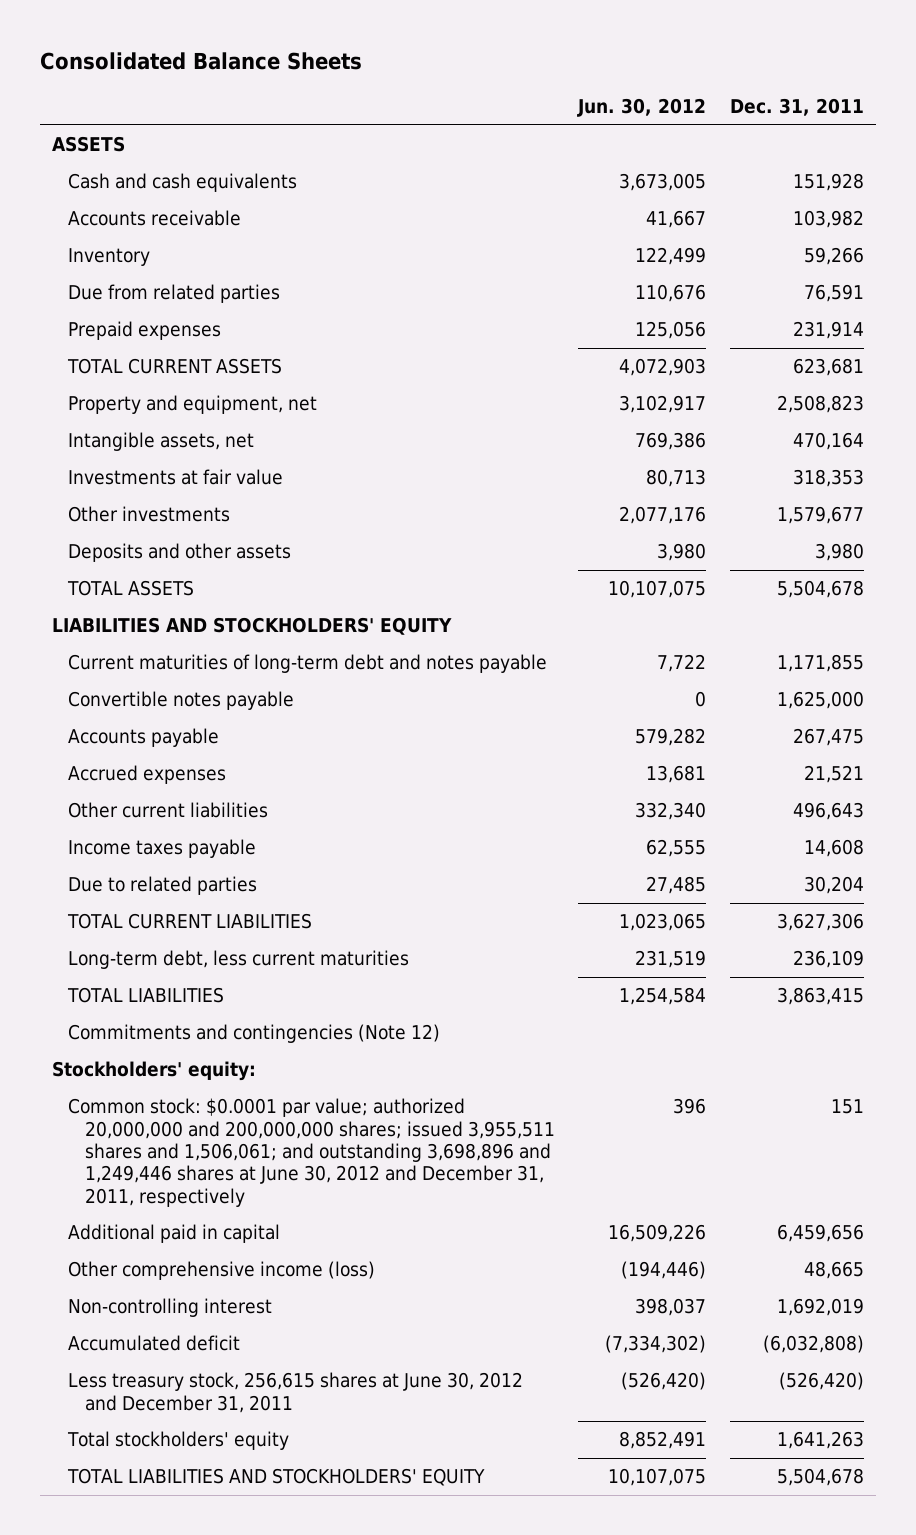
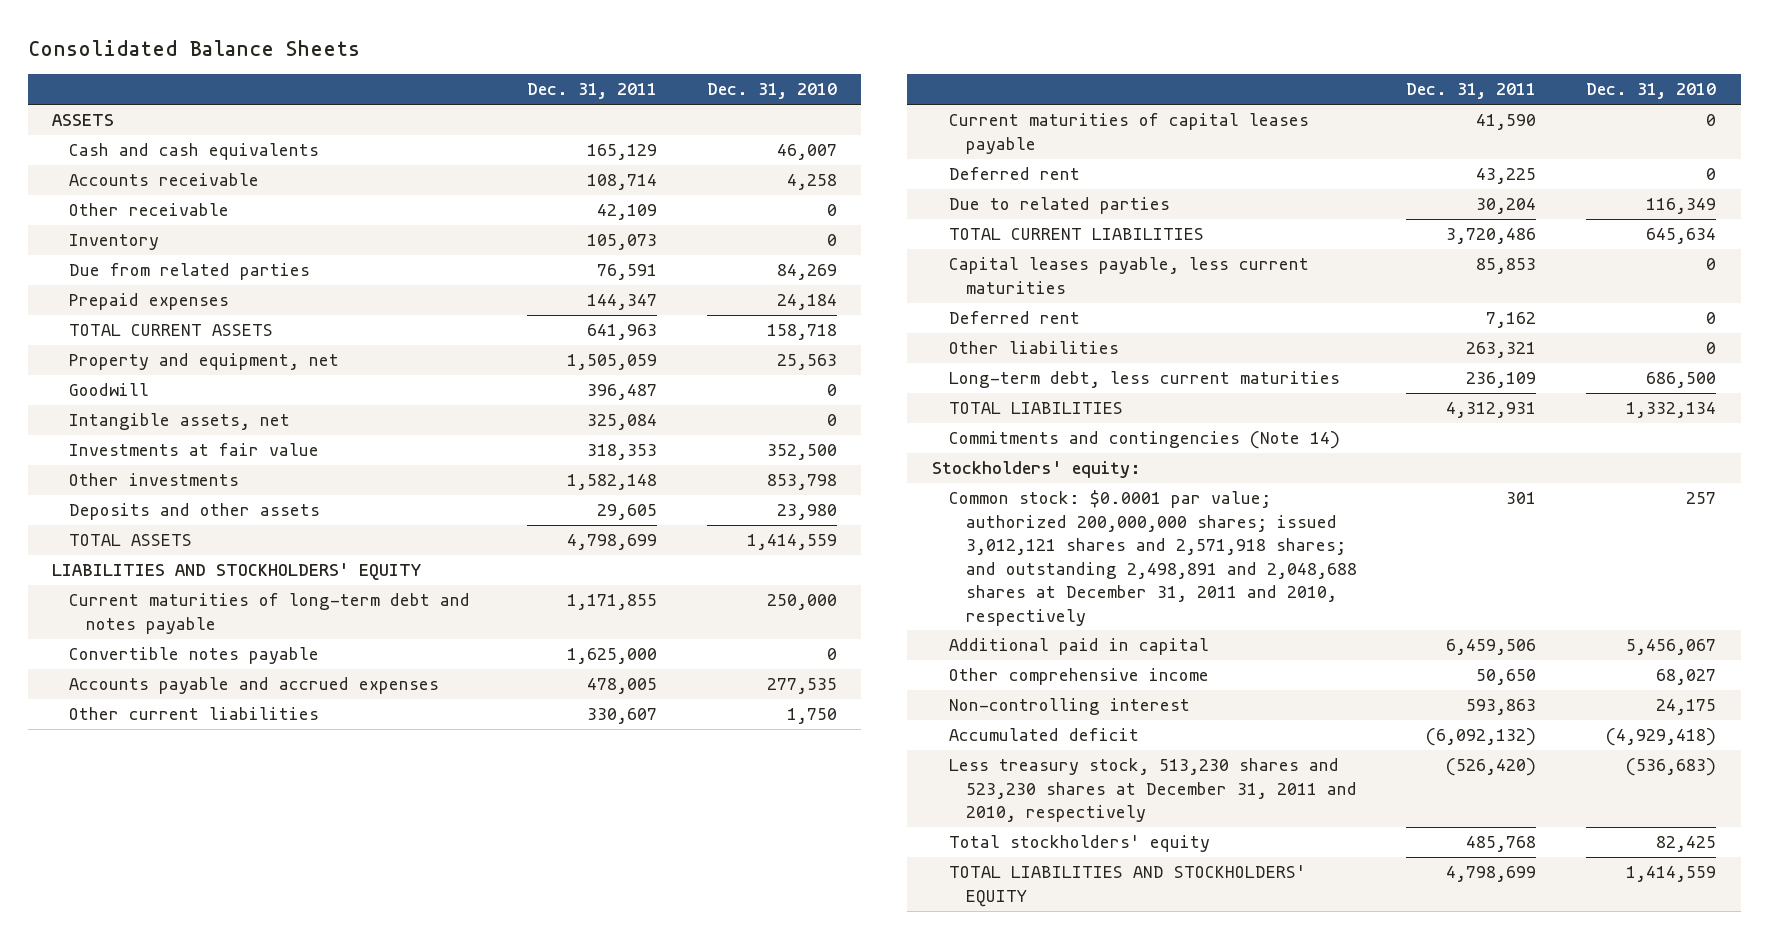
- | Jun. 30, 2012 | Dec. 31, 2011
+ | Dec. 31, 2011 | Dec. 31, 2010
- Cash and cash equivalents | 3,673,005 | 151,928
- Accounts receivable | 41,667 | 103,982
- Inventory | 122,499 | 59,266
+ Cash and cash equivalents | 165,129 | 46,007
+ Accounts receivable | 108,714 | 4,258
+ Other receivable | 42,109 | 0
+ Inventory | 105,073 | 0
- Prepaid expenses | 125,056 | 231,914
- TOTAL CURRENT ASSETS | 4,072,903 | 623,681
- Property and equipment, net | 3,102,917 | 2,508,823
- Intangible assets, net | 769,386 | 470,164
+ Prepaid expenses | 144,347 | 24,184
+ TOTAL CURRENT ASSETS | 641,963 | 158,718
+ Property and equipment, net | 1,505,059 | 25,563
+ Goodwill | 396,487 | 0
+ Intangible assets, net | 325,084 | 0
- Other investments | 2,077,176 | 1,579,677
- Deposits and other assets | 3,980 | 3,980
- TOTAL ASSETS | 10,107,075 | 5,504,678
+ Other investments | 1,582,148 | 853,798
+ Deposits and other assets | 29,605 | 23,980
+ TOTAL ASSETS | 4,798,699 | 1,414,559
- Accounts payable | 579,282 | 267,475
- Accrued expenses | 13,681 | 21,521
- Other current liabilities | 332,340 | 496,643
- Income taxes payable | 62,555 | 14,608
+ Accounts payable and accrued expenses | 478,005 | 277,535
+ Other current liabilities | 330,607 | 1,750
+ Current maturities of capital leases payable | 41,590 | 0
+ Deferred rent | 43,225 | 0
- TOTAL CURRENT LIABILITIES | 1,023,065 | 3,627,306
+ TOTAL CURRENT LIABILITIES | 3,720,486 | 645,634
+ Capital leases payable, less current maturities | 85,853 | 0
+ Deferred rent | 7,162 | 0
+ Other liabilities | 263,321 | 0
- TOTAL LIABILITIES | 1,254,584 | 3,863,415
- Commitments and contingencies (Note 12)
+ TOTAL LIABILITIES | 4,312,931 | 1,332,134
+ Commitments and contingencies (Note 14)
- Common stock: $0.0001 par value; authorized 20,000,000 and 200,000,000 shares; issued 3,955,511 shares and 1,506,061; and outstanding 3,698,896 and 1,249,446 shares at June 30, 2012 and December 31, 2011, respectively | 396 | 151
- Additional paid in capital | 16,509,226 | 6,459,656
- Other comprehensive income (loss) | (194,446) | 48,665
- Non-controlling interest | 398,037 | 1,692,019
- Accumulated deficit | (7,334,302) | (6,032,808)
- Less treasury stock, 256,615 shares at June 30, 2012 and December 31, 2011 | (526,420) | (526,420)
- Total stockholders' equity | 8,852,491 | 1,641,263
- TOTAL LIABILITIES AND STOCKHOLDERS' EQUITY | 10,107,075 | 5,504,678
+ Common stock: $0.0001 par value; authorized 200,000,000 shares; issued 3,012,121 shares and 2,571,918 shares; and outstanding 2,498,891 and 2,048,688 shares at December 31, 2011 and 2010, respectively | 301 | 257
+ Additional paid in capital | 6,459,506 | 5,456,067
+ Other comprehensive income | 50,650 | 68,027
+ Non-controlling interest | 593,863 | 24,175
+ Accumulated deficit | (6,092,132) | (4,929,418)
+ Less treasury stock, 513,230 shares and 523,230 shares at December 31, 2011 and 2010, respectively | (526,420) | (536,683)
+ Total stockholders' equity | 485,768 | 82,425
+ TOTAL LIABILITIES AND STOCKHOLDERS' EQUITY | 4,798,699 | 1,414,559

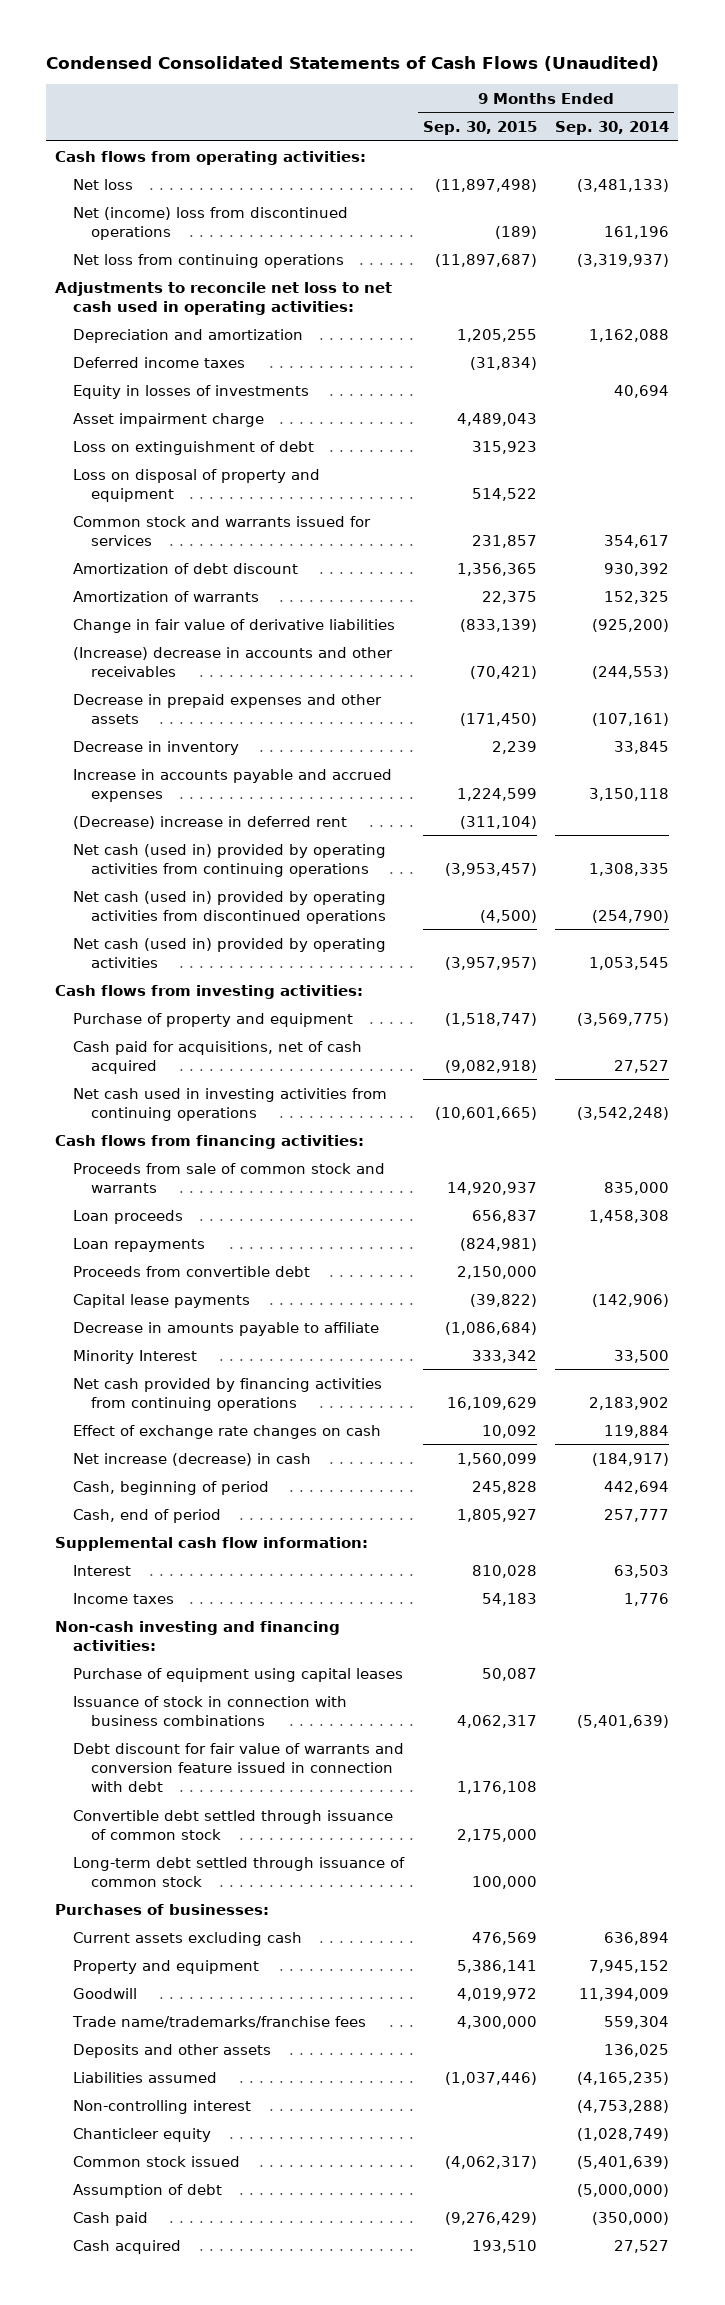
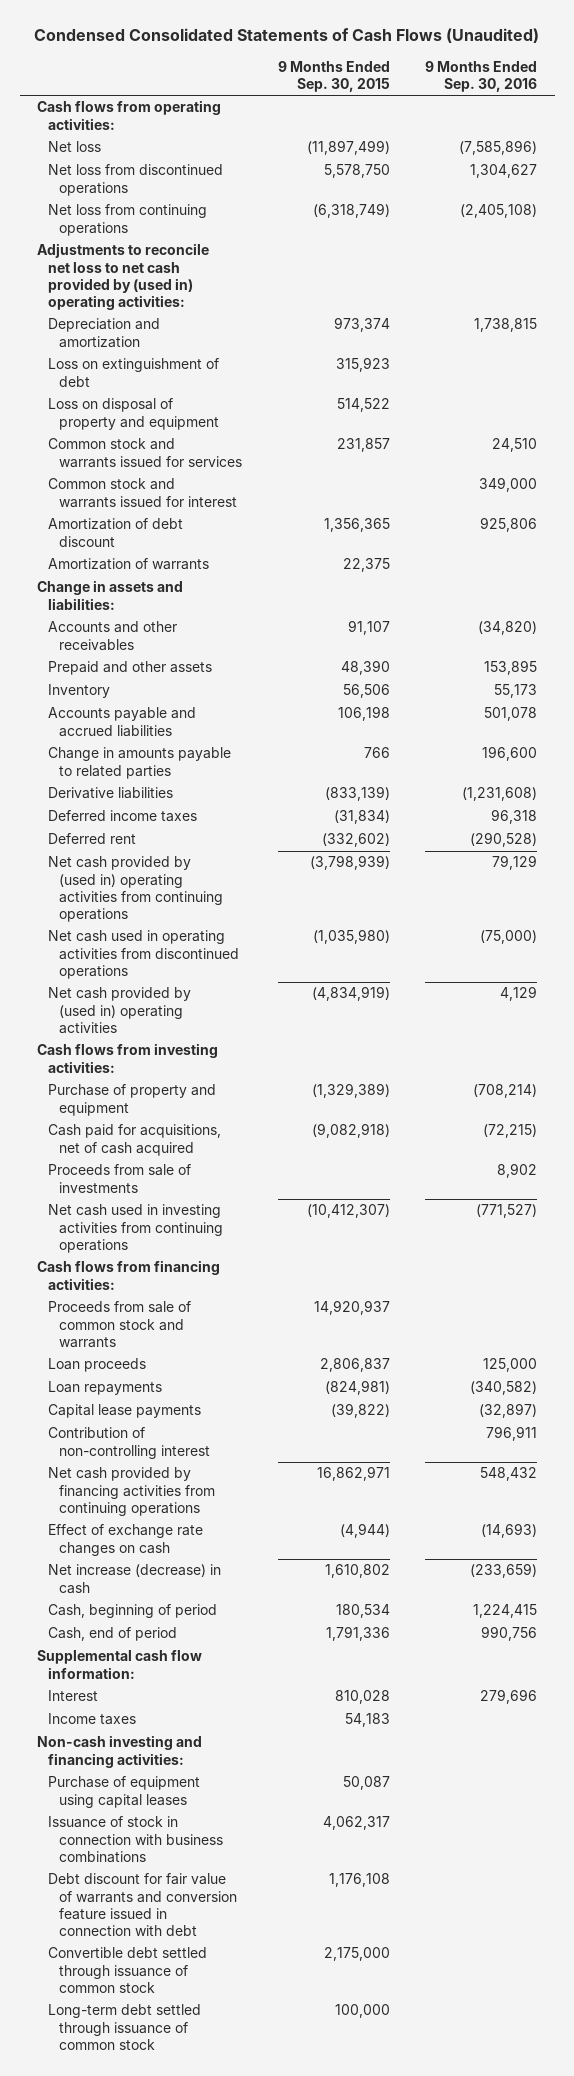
- | 9 Months Ended Sep. 30, 2015 | 9 Months Ended Sep. 30, 2014
+ | 9 Months Ended Sep. 30, 2015 | 9 Months Ended Sep. 30, 2016
- Net loss | (11,897,498) | (3,481,133)
- Net (income) loss from discontinued operations | (189) | 161,196
- Net loss from continuing operations | (11,897,687) | (3,319,937)
- Adjustments to reconcile net loss to net cash used in operating activities:
- Depreciation and amortization | 1,205,255 | 1,162,088
- Equity in losses of investments | | 40,694
- Asset impairment charge | 4,489,043 |
+ Net loss | (11,897,499) | (7,585,896)
+ Net loss from discontinued operations | 5,578,750 | 1,304,627
+ Net loss from continuing operations | (6,318,749) | (2,405,108)
+ Adjustments to reconcile net loss to net cash provided by (used in) operating activities:
+ Depreciation and amortization | 973,374 | 1,738,815
+ Common stock and warrants issued for interest | | 349,000
- Change in fair value of derivative liabilities | (833,139) | (925,200)
- (Increase) decrease in accounts and other receivables | (70,421) | (244,553)
- Decrease in prepaid expenses and other assets | (171,450) | (107,161)
- Decrease in inventory | 2,239 | 33,845
- Increase in accounts payable and accrued expenses | 1,224,599 | 3,150,118
- (Decrease) increase in deferred rent | (311,104) |
- Net cash (used in) provided by operating activities from continuing operations | (3,953,457) | 1,308,335
- Net cash (used in) provided by operating activities from discontinued operations | (4,500) | (254,790)
- Net cash (used in) provided by operating activities | (3,957,957) | 1,053,545
+ Change in assets and liabilities:
+ Accounts and other receivables | 91,107 | (34,820)
+ Prepaid and other assets | 48,390 | 153,895
+ Inventory | 56,506 | 55,173
+ Accounts payable and accrued liabilities | 106,198 | 501,078
+ Change in amounts payable to related parties | 766 | 196,600
+ Derivative liabilities | (833,139) | (1,231,608)
moved down: Deferred income taxes | (31,834) | 96,318
+ Deferred rent | (332,602) | (290,528)
+ Net cash provided by (used in) operating activities from continuing operations | (3,798,939) | 79,129
+ Net cash used in operating activities from discontinued operations | (1,035,980) | (75,000)
+ Net cash provided by (used in) operating activities | (4,834,919) | 4,129
- Purchase of property and equipment | (1,518,747) | (3,569,775)
+ Purchase of property and equipment | (1,329,389) | (708,214)
- Net cash used in investing activities from continuing operations | (10,601,665) | (3,542,248)
+ Proceeds from sale of investments | | 8,902
+ Net cash used in investing activities from continuing operations | (10,412,307) | (771,527)
- Loan proceeds | 656,837 | 1,458,308
+ Loan proceeds | 2,806,837 | 125,000
- Proceeds from convertible debt | 2,150,000 |
- Decrease in amounts payable to affiliate | (1,086,684) |
- Minority Interest | 333,342 | 33,500
- Net cash provided by financing activities from continuing operations | 16,109,629 | 2,183,902
- Effect of exchange rate changes on cash | 10,092 | 119,884
- Net increase (decrease) in cash | 1,560,099 | (184,917)
- Cash, beginning of period | 245,828 | 442,694
- Cash, end of period | 1,805,927 | 257,777
+ Contribution of non-controlling interest | | 796,911
+ Net cash provided by financing activities from continuing operations | 16,862,971 | 548,432
+ Effect of exchange rate changes on cash | (4,944) | (14,693)
+ Net increase (decrease) in cash | 1,610,802 | (233,659)
+ Cash, beginning of period | 180,534 | 1,224,415
+ Cash, end of period | 1,791,336 | 990,756
- Purchases of businesses:
- Current assets excluding cash | 476,569 | 636,894
- Property and equipment | 5,386,141 | 7,945,152
- Goodwill | 4,019,972 | 11,394,009
- Trade name/trademarks/franchise fees | 4,300,000 | 559,304
- Deposits and other assets | | 136,025
- Liabilities assumed | (1,037,446) | (4,165,235)
- Non-controlling interest | | (4,753,288)
- Chanticleer equity | | (1,028,749)
- Common stock issued | (4,062,317) | (5,401,639)
- Assumption of debt | | (5,000,000)
- Cash paid | (9,276,429) | (350,000)
- Cash acquired | 193,510 | 27,527

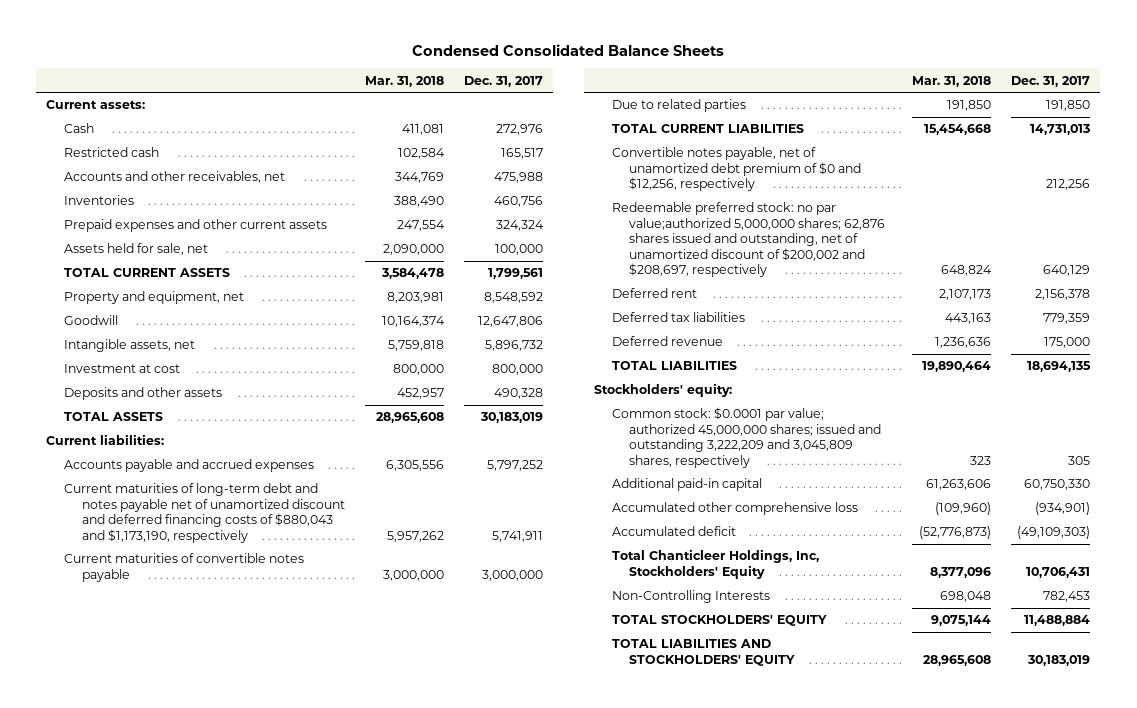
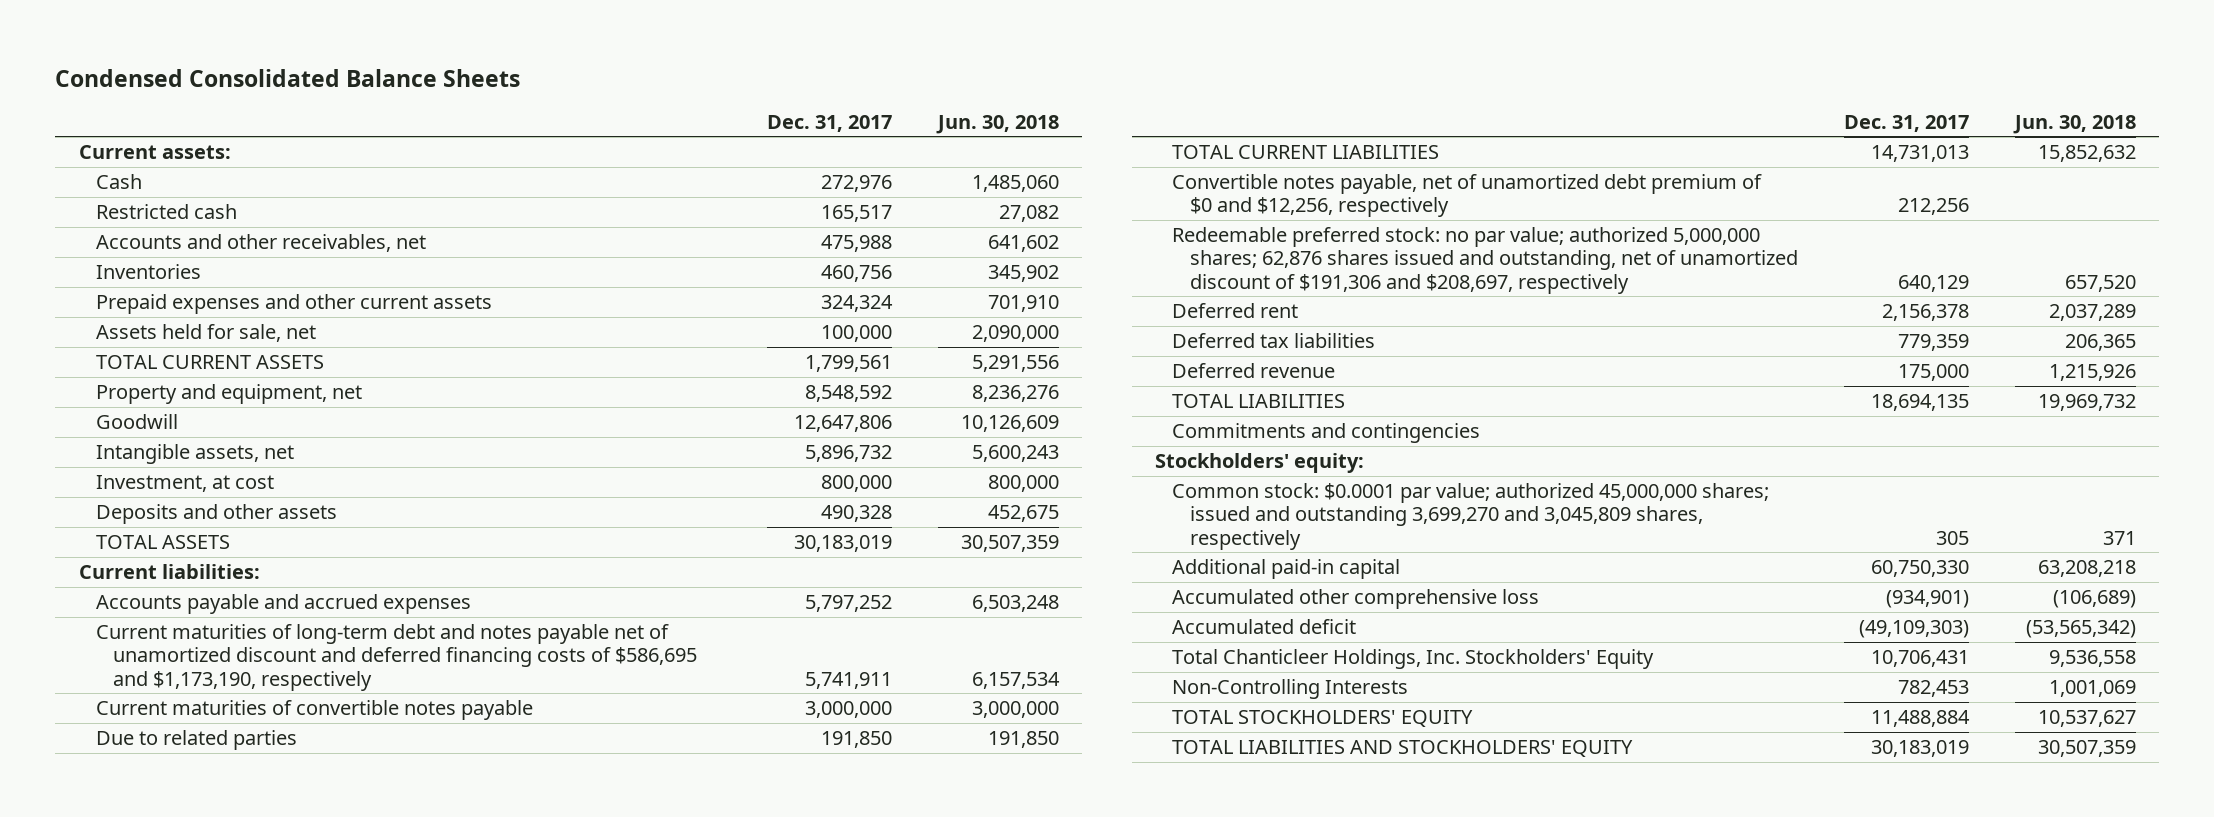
- | Mar. 31, 2018 | Dec. 31, 2017
+ | Dec. 31, 2017 | Jun. 30, 2018
- Investment at cost | 800,000 | 800,000
+ Investment, at cost | 800,000 | 800,000
- Current maturities of long-term debt and notes payable net of unamortized discount and deferred financing costs of $880,043 and $1,173,190, respectively | 5,957,262 | 5,741,911
+ Current maturities of long-term debt and notes payable net of unamortized discount and deferred financing costs of $586,695 and $1,173,190, respectively | 5,741,911 | 6,157,534
- Redeemable preferred stock: no par value;authorized 5,000,000 shares; 62,876 shares issued and outstanding, net of unamortized discount of $200,002 and $208,697, respectively | 648,824 | 640,129
+ Redeemable preferred stock: no par value; authorized 5,000,000 shares; 62,876 shares issued and outstanding, net of unamortized discount of $191,306 and $208,697, respectively | 640,129 | 657,520
+ Commitments and contingencies
- Common stock: $0.0001 par value; authorized 45,000,000 shares; issued and outstanding 3,222,209 and 3,045,809 shares, respectively | 323 | 305
+ Common stock: $0.0001 par value; authorized 45,000,000 shares; issued and outstanding 3,699,270 and 3,045,809 shares, respectively | 305 | 371
- Total Chanticleer Holdings, Inc, Stockholders' Equity | 8,377,096 | 10,706,431
+ Total Chanticleer Holdings, Inc. Stockholders' Equity | 10,706,431 | 9,536,558

